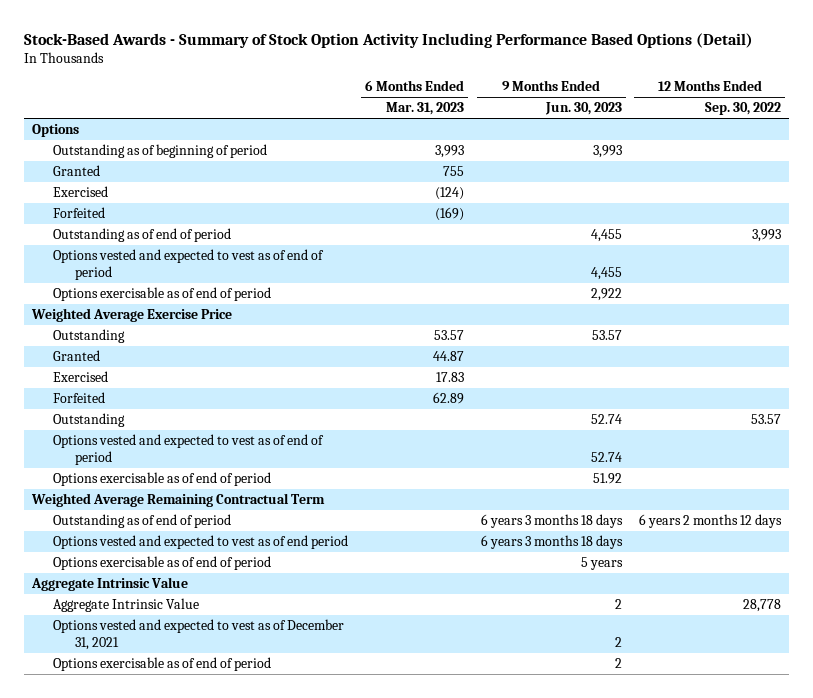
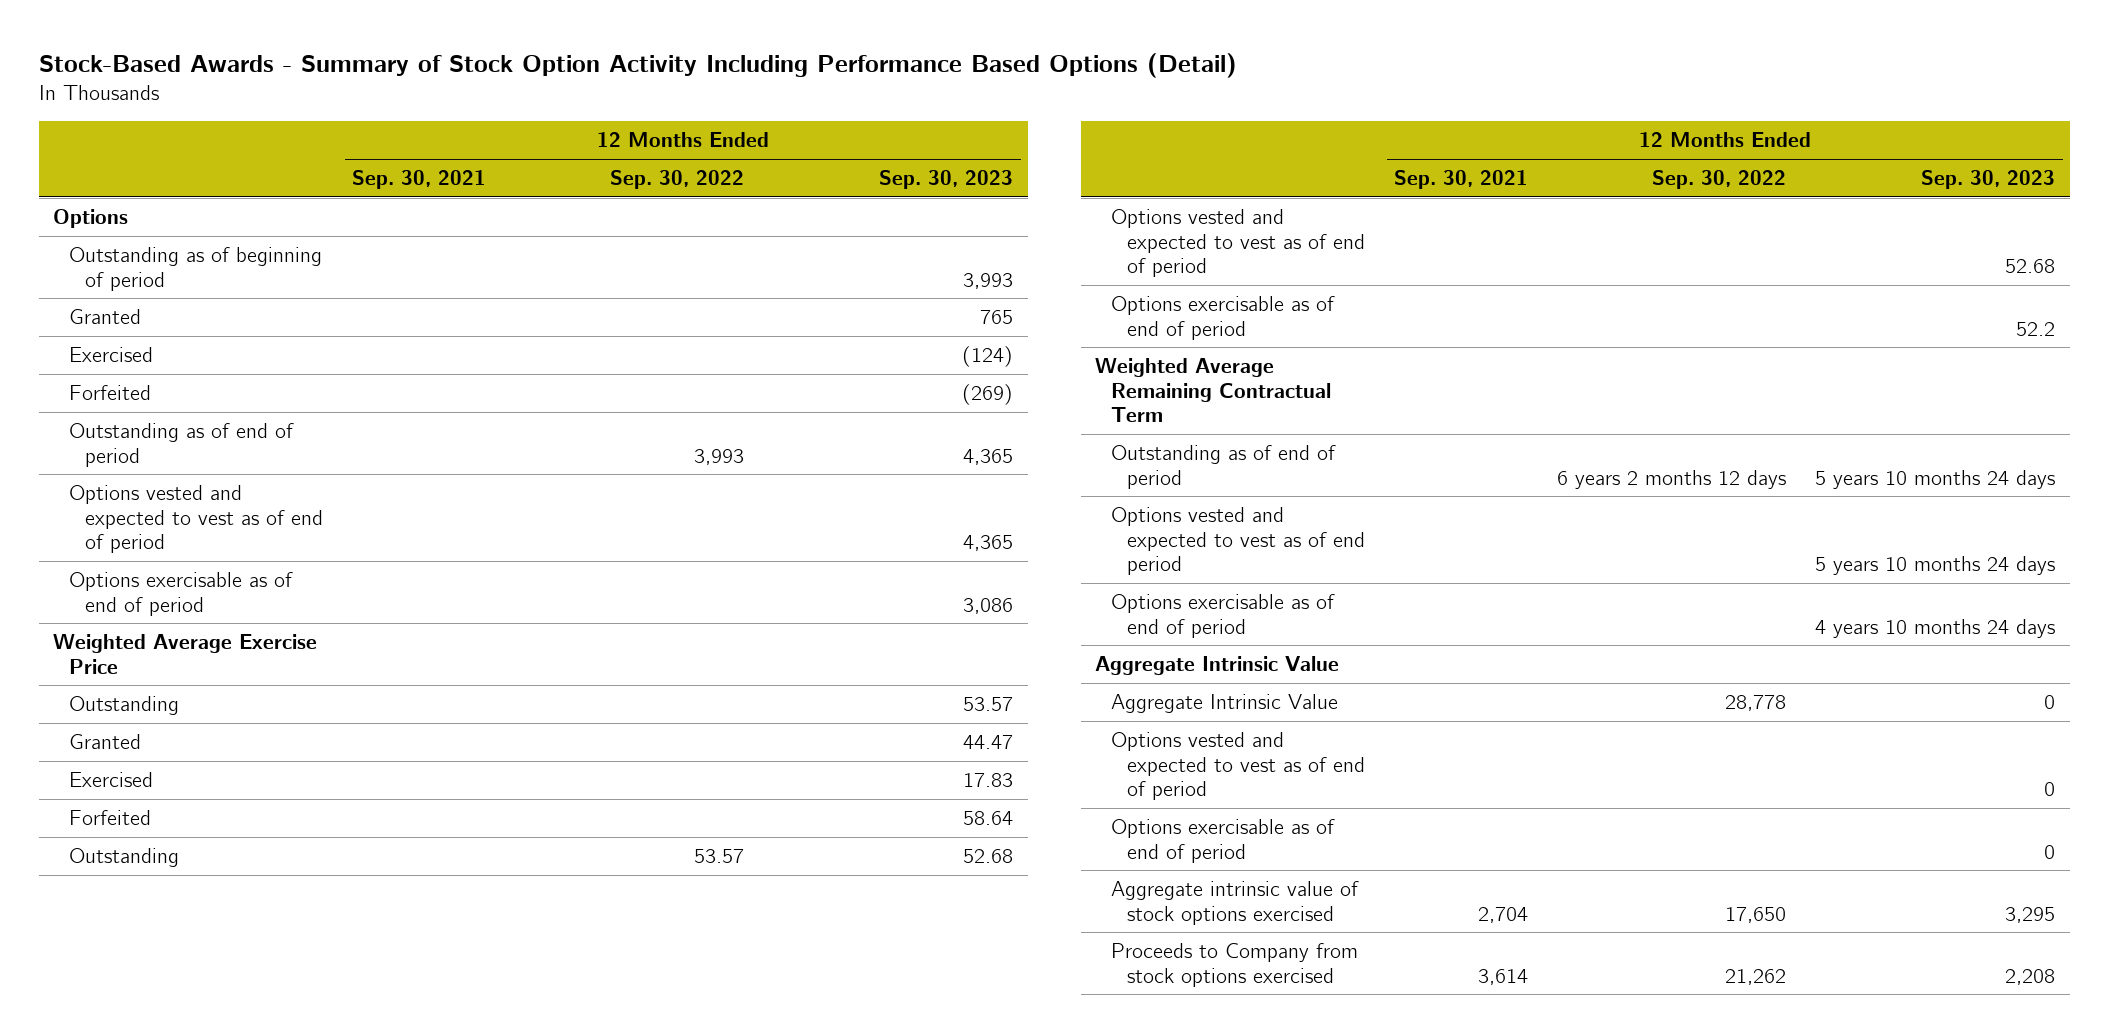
- | 6 Months Ended Mar. 31, 2023 | 9 Months Ended Jun. 30, 2023 | 12 Months Ended Sep. 30, 2022
+ | 12 Months Ended Sep. 30, 2021 | 12 Months Ended Sep. 30, 2022 | 12 Months Ended Sep. 30, 2023
- Options vested and expected to vest as of December 31, 2021 | | 2 |
+ Options vested and expected to vest as of end of period | | | 0
+ Aggregate intrinsic value of stock options exercised | 2,704 | 17,650 | 3,295
+ Proceeds to Company from stock options exercised | 3,614 | 21,262 | 2,208

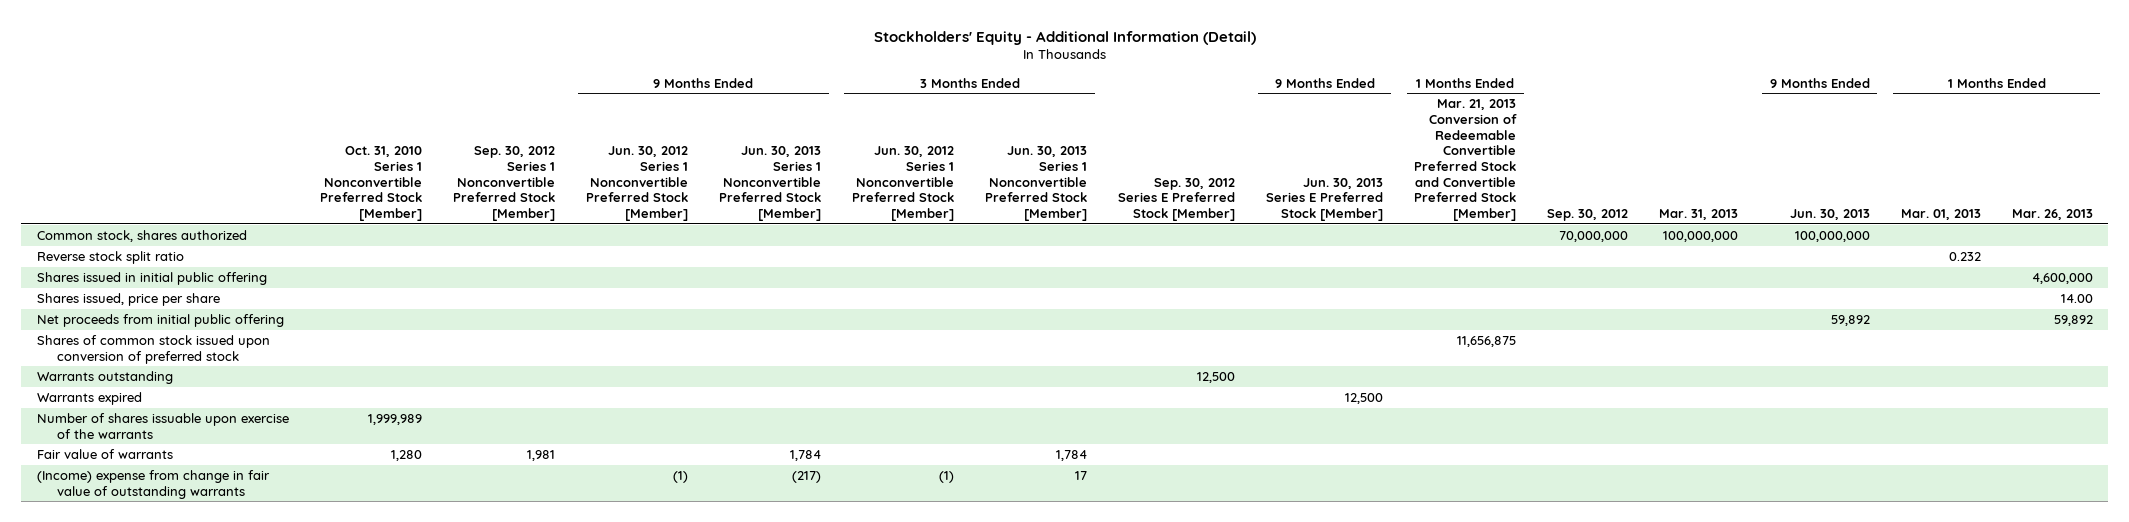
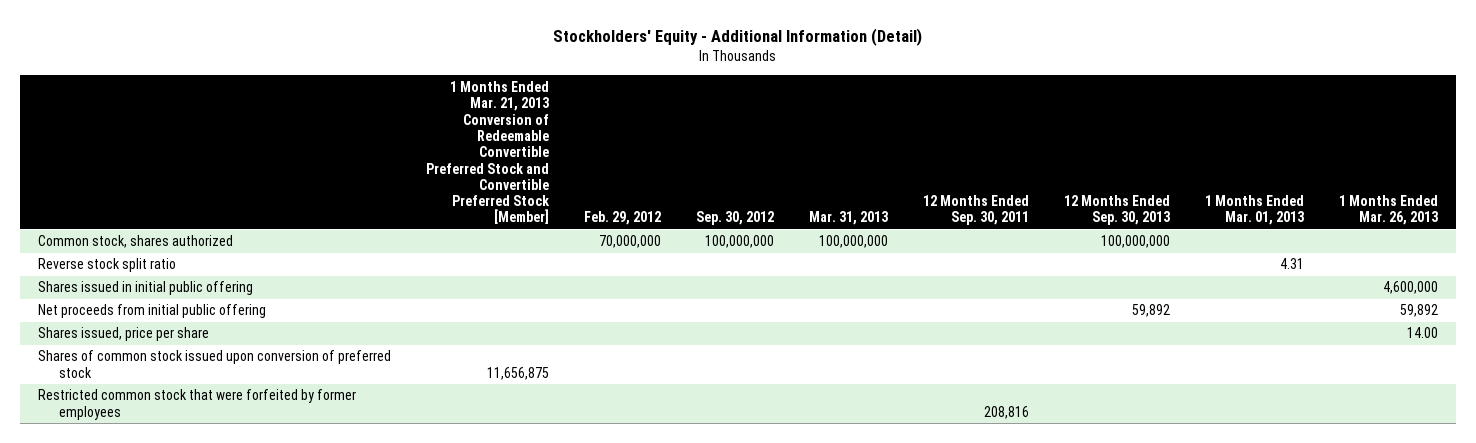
- | Oct. 31, 2010 Series 1 Nonconvertible Preferred Stock [Member] | Sep. 30, 2012 Series 1 Nonconvertible Preferred Stock [Member] | 9 Months Ended Jun. 30, 2012 Series 1 Nonconvertible Preferred Stock [Member] | 9 Months Ended Jun. 30, 2013 Series 1 Nonconvertible Preferred Stock [Member] | 3 Months Ended Jun. 30, 2012 Series 1 Nonconvertible Preferred Stock [Member] | 3 Months Ended Jun. 30, 2013 Series 1 Nonconvertible Preferred Stock [Member] | Sep. 30, 2012 Series E Preferred Stock [Member] | 9 Months Ended Jun. 30, 2013 Series E Preferred Stock [Member] | 1 Months Ended Mar. 21, 2013 Conversion of Redeemable Convertible Preferred Stock and Convertible Preferred Stock [Member] | Sep. 30, 2012 | Mar. 31, 2013 | 9 Months Ended Jun. 30, 2013 | 1 Months Ended Mar. 01, 2013 | 1 Months Ended Mar. 26, 2013
+ | 1 Months Ended Mar. 21, 2013 Conversion of Redeemable Convertible Preferred Stock and Convertible Preferred Stock [Member] | Feb. 29, 2012 | Sep. 30, 2012 | Mar. 31, 2013 | 12 Months Ended Sep. 30, 2011 | 12 Months Ended Sep. 30, 2013 | 1 Months Ended Mar. 01, 2013 | 1 Months Ended Mar. 26, 2013
- Common stock, shares authorized | | | | | | | | | | 70,000,000 | 100,000,000 | 100,000,000 | |
- Reverse stock split ratio | | | | | | | | | | | | | 0.232 |
+ Common stock, shares authorized | | 70,000,000 | 100,000,000 | 100,000,000 | | 100,000,000 | |
+ Reverse stock split ratio | | | | | | | 4.31 |
moved down: Shares issued, price per share | | | | | | | | 14.00
- Warrants outstanding | | | | | | | 12,500 | | | | | | |
- Warrants expired | | | | | | | | 12,500 | | | | | |
- Number of shares issuable upon exercise of the warrants | 1,999,989 | | | | | | | | | | | | |
- Fair value of warrants | 1,280 | 1,981 | | 1,784 | | 1,784 | | | | | | | |
- (Income) expense from change in fair value of outstanding warrants | | | (1) | (217) | (1) | 17 | | | | | | | |
+ Restricted common stock that were forfeited by former employees | | | | | 208,816 | | |

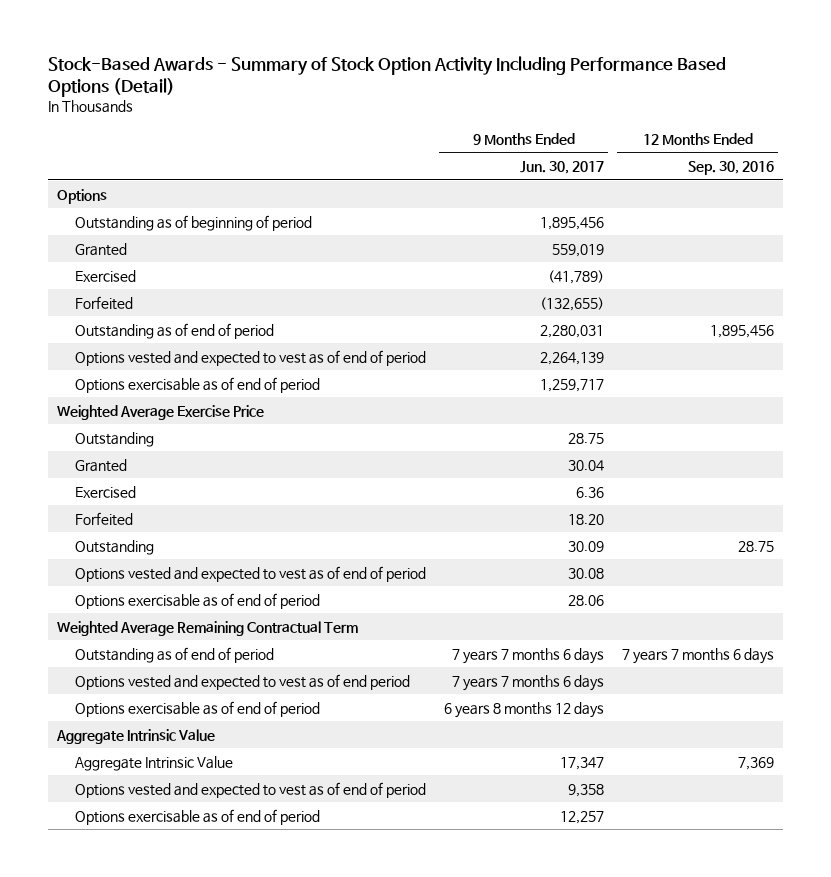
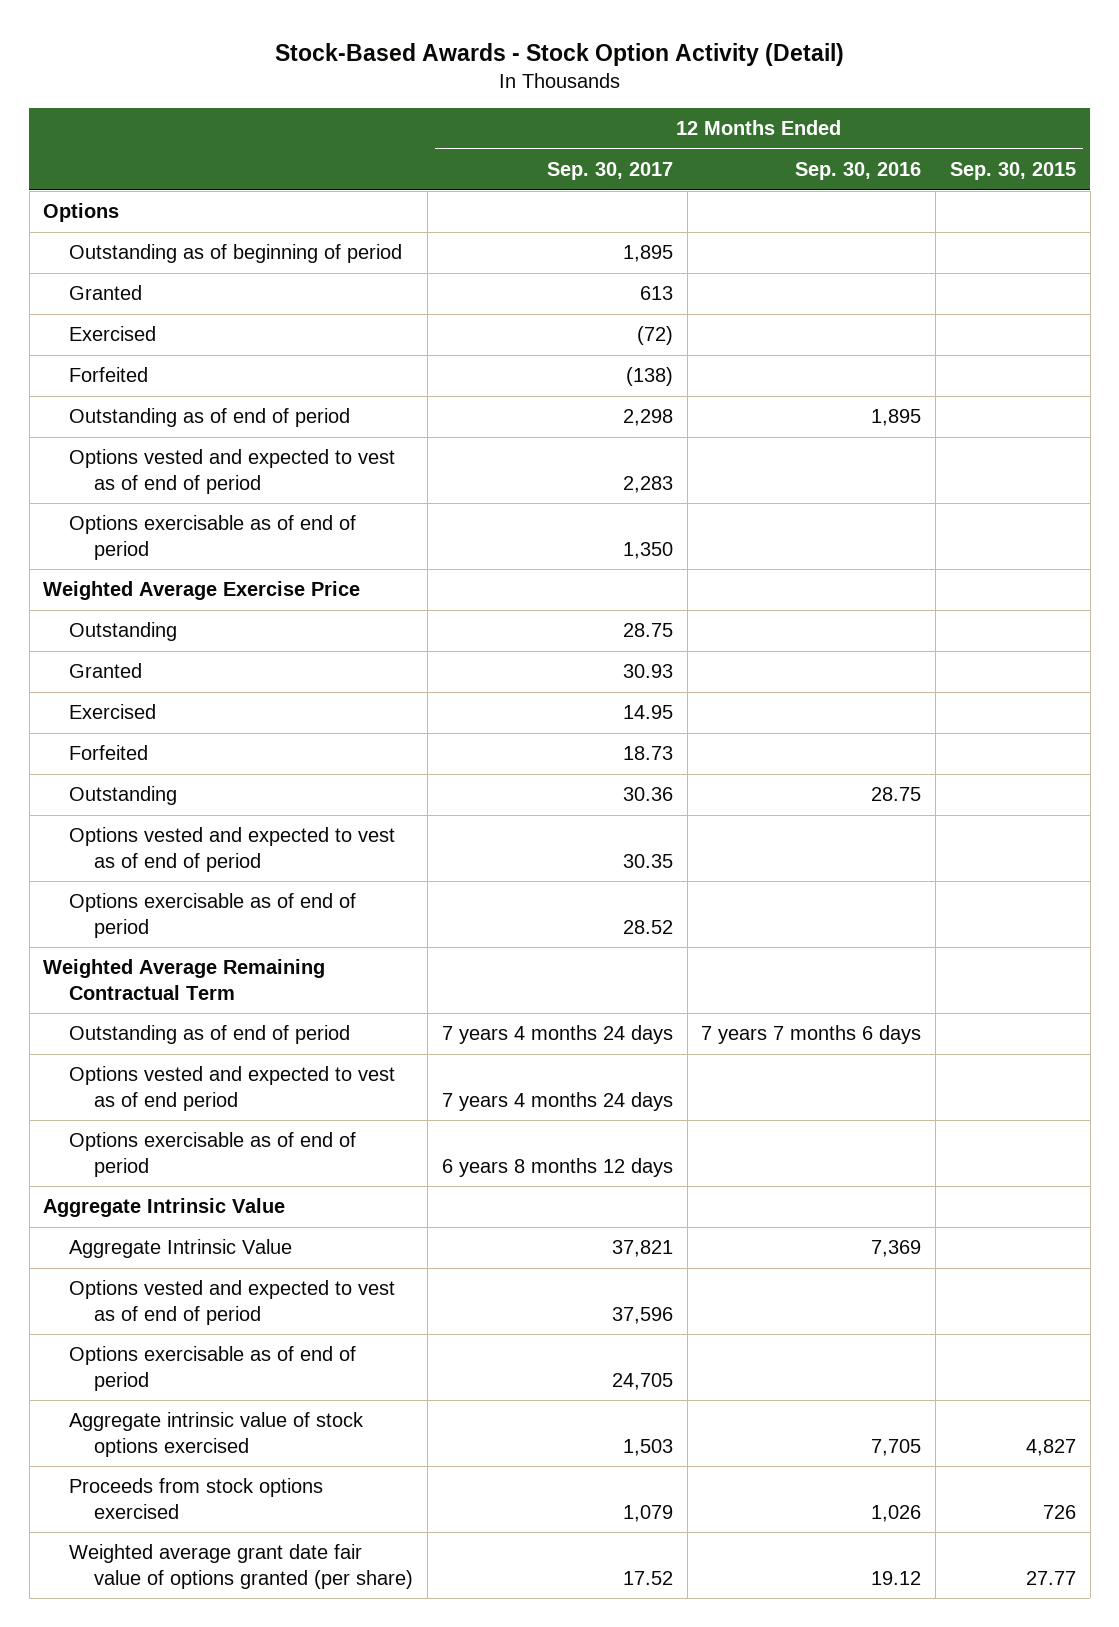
- Stock-Based Awards - Summary of Stock Option Activity Including Performance Based Options (Detail)
+ Stock-Based Awards - Stock Option Activity (Detail)
- | 9 Months Ended Jun. 30, 2017 | 12 Months Ended Sep. 30, 2016
+ | 12 Months Ended Sep. 30, 2017 | 12 Months Ended Sep. 30, 2016 | 12 Months Ended Sep. 30, 2015
- Outstanding as of end of period | 2,280,031 | 1,895,456
+ Outstanding as of end of period | 2,298 | 1,895 |
+ Aggregate intrinsic value of stock options exercised | 1,503 | 7,705 | 4,827
+ Proceeds from stock options exercised | 1,079 | 1,026 | 726
+ Weighted average grant date fair value of options granted (per share) | 17.52 | 19.12 | 27.77

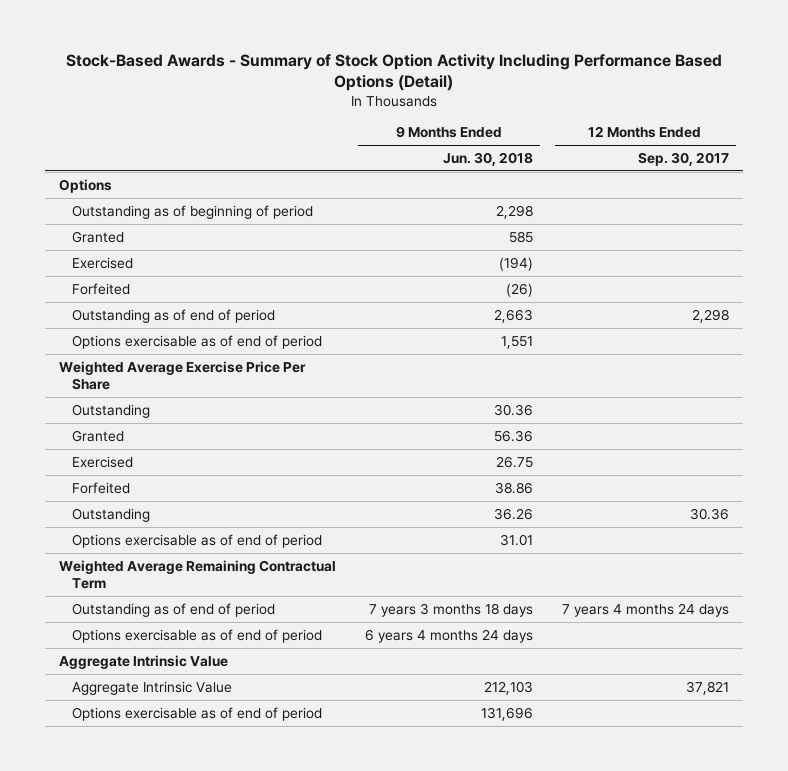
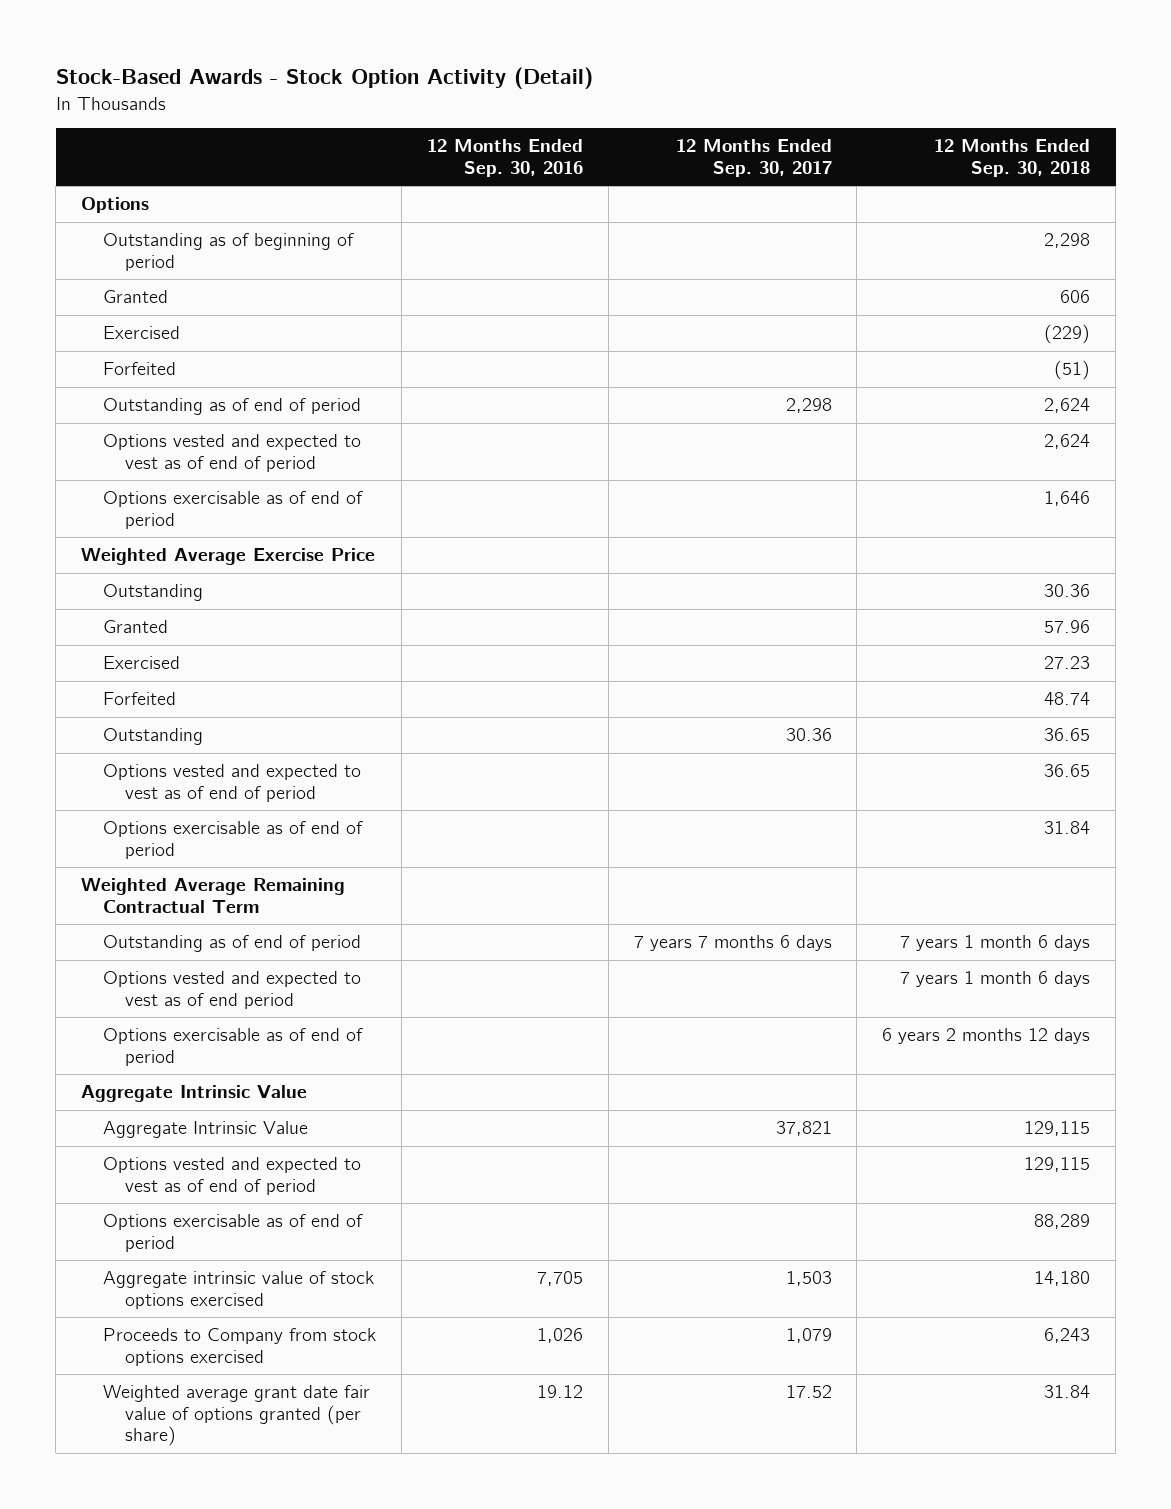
- Stock-Based Awards - Summary of Stock Option Activity Including Performance Based Options (Detail)
+ Stock-Based Awards - Stock Option Activity (Detail)
- | 9 Months Ended Jun. 30, 2018 | 12 Months Ended Sep. 30, 2017
+ | 12 Months Ended Sep. 30, 2016 | 12 Months Ended Sep. 30, 2017 | 12 Months Ended Sep. 30, 2018
+ Options vested and expected to vest as of end of period | | | 2,624
- Weighted Average Exercise Price Per Share
+ Weighted Average Exercise Price
+ Options vested and expected to vest as of end of period | | | 36.65
- Outstanding as of end of period | 7 years 3 months 18 days | 7 years 4 months 24 days
+ Outstanding as of end of period | | 7 years 7 months 6 days | 7 years 1 month 6 days
+ Options vested and expected to vest as of end period | | | 7 years 1 month 6 days
+ Options vested and expected to vest as of end of period | | | 129,115
+ Aggregate intrinsic value of stock options exercised | 7,705 | 1,503 | 14,180
+ Proceeds to Company from stock options exercised | 1,026 | 1,079 | 6,243
+ Weighted average grant date fair value of options granted (per share) | 19.12 | 17.52 | 31.84

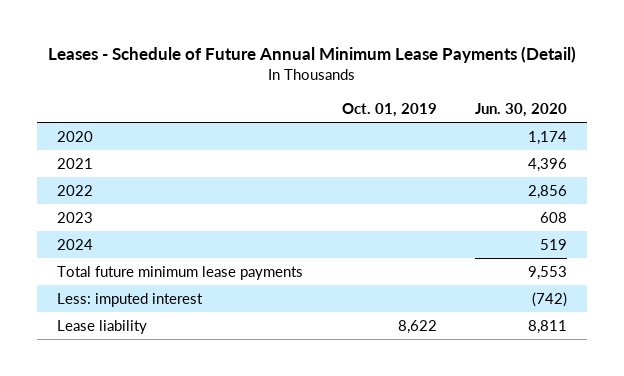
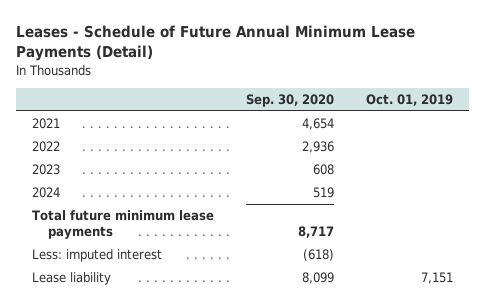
- | Oct. 01, 2019 | Jun. 30, 2020
+ | Sep. 30, 2020 | Oct. 01, 2019
- 2020 | | 1,174
- Lease liability | 8,622 | 8,811
+ Lease liability | 8,099 | 7,151

